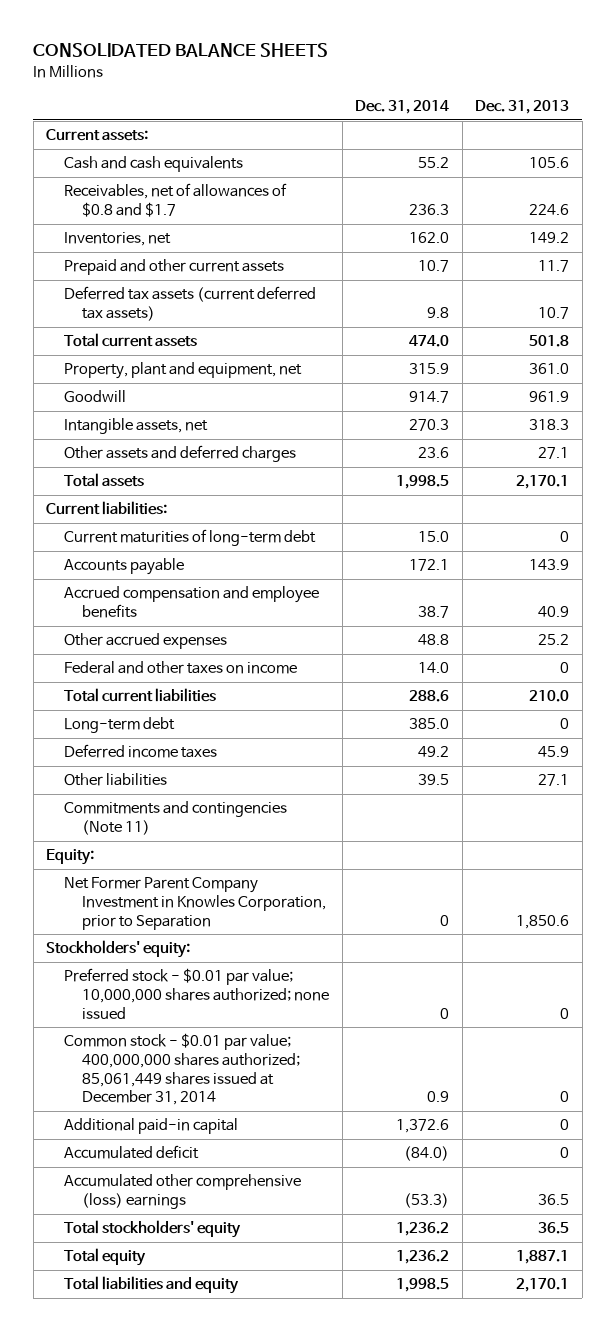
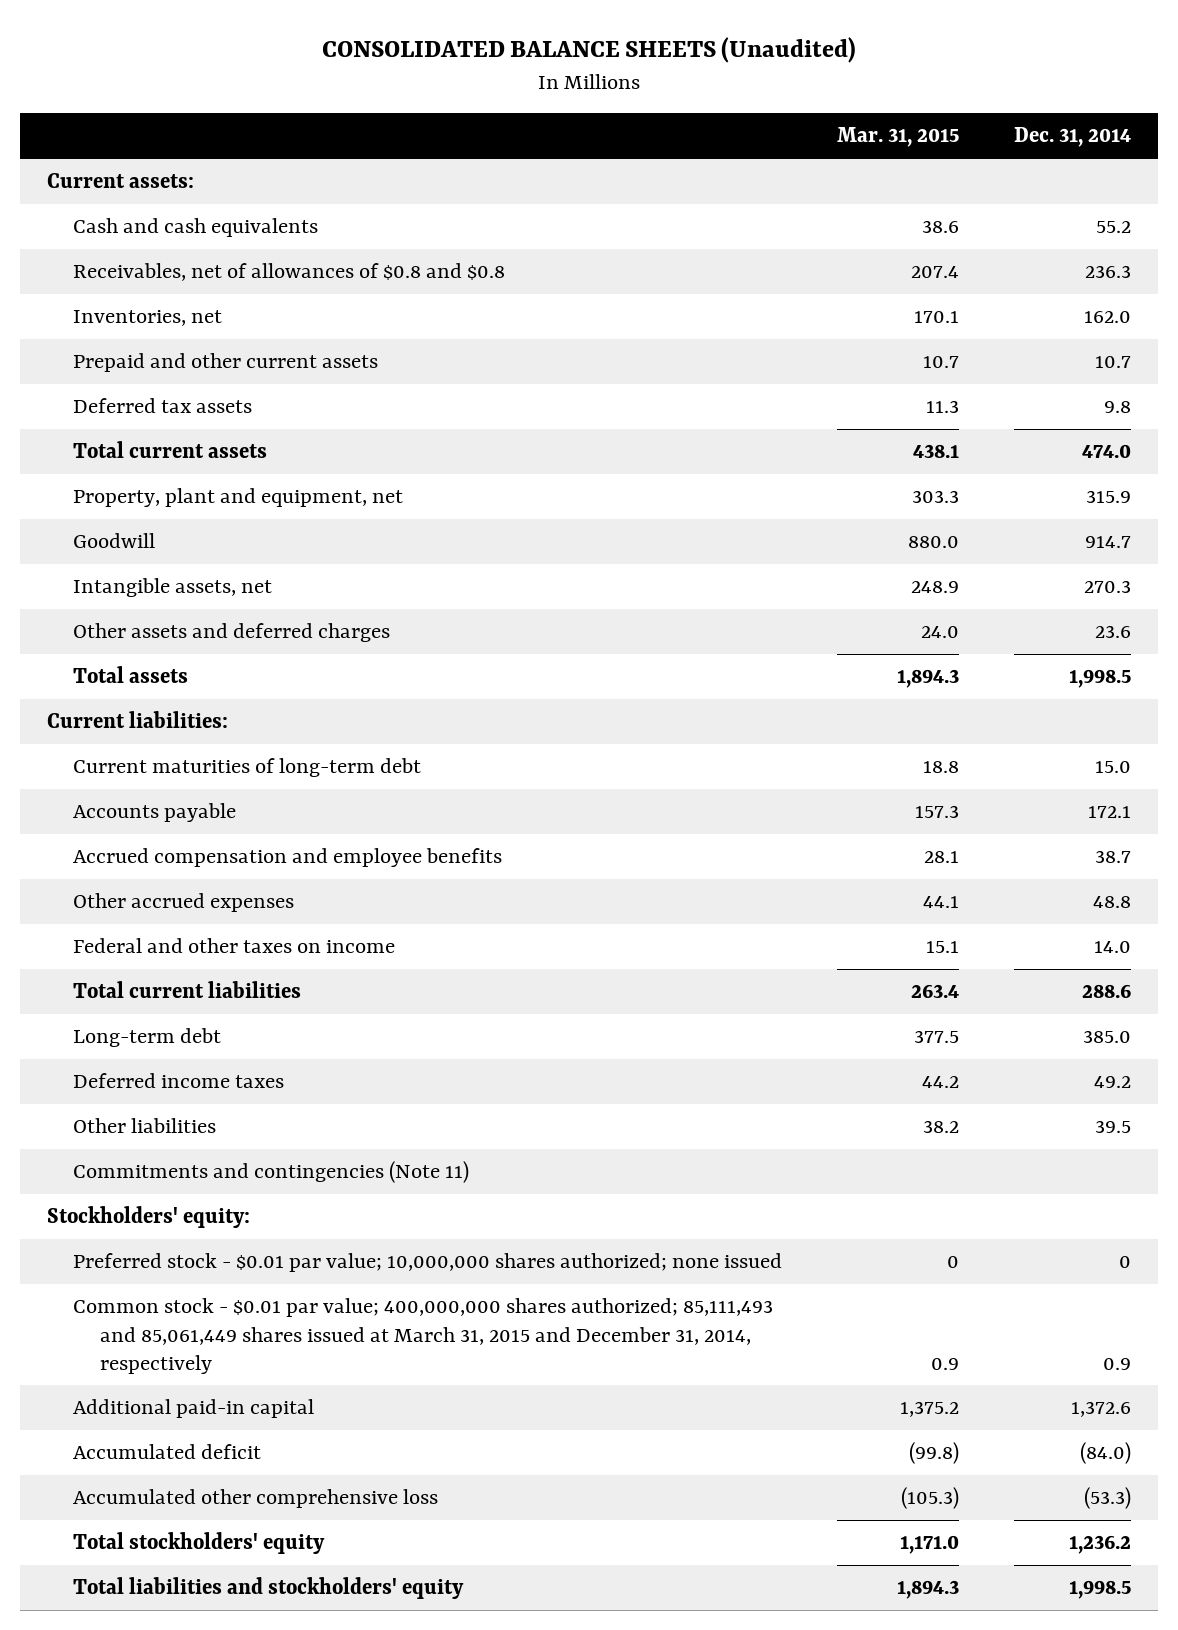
- CONSOLIDATED BALANCE SHEETS
+ CONSOLIDATED BALANCE SHEETS (Unaudited)
- | Dec. 31, 2014 | Dec. 31, 2013
+ | Mar. 31, 2015 | Dec. 31, 2014
- Receivables, net of allowances of $0.8 and $1.7 | 236.3 | 224.6
+ Receivables, net of allowances of $0.8 and $0.8 | 207.4 | 236.3
- Deferred tax assets (current deferred tax assets) | 9.8 | 10.7
+ Deferred tax assets | 11.3 | 9.8
- Equity:
- Net Former Parent Company Investment in Knowles Corporation, prior to Separation | 0 | 1,850.6
- Common stock - $0.01 par value; 400,000,000 shares authorized; 85,061,449 shares issued at December 31, 2014 | 0.9 | 0
+ Common stock - $0.01 par value; 400,000,000 shares authorized; 85,111,493 and 85,061,449 shares issued at March 31, 2015 and December 31, 2014, respectively | 0.9 | 0.9
- Accumulated other comprehensive (loss) earnings | (53.3) | 36.5
+ Accumulated other comprehensive loss | (105.3) | (53.3)
- Total equity | 1,236.2 | 1,887.1
- Total liabilities and equity | 1,998.5 | 2,170.1
+ Total liabilities and stockholders' equity | 1,894.3 | 1,998.5

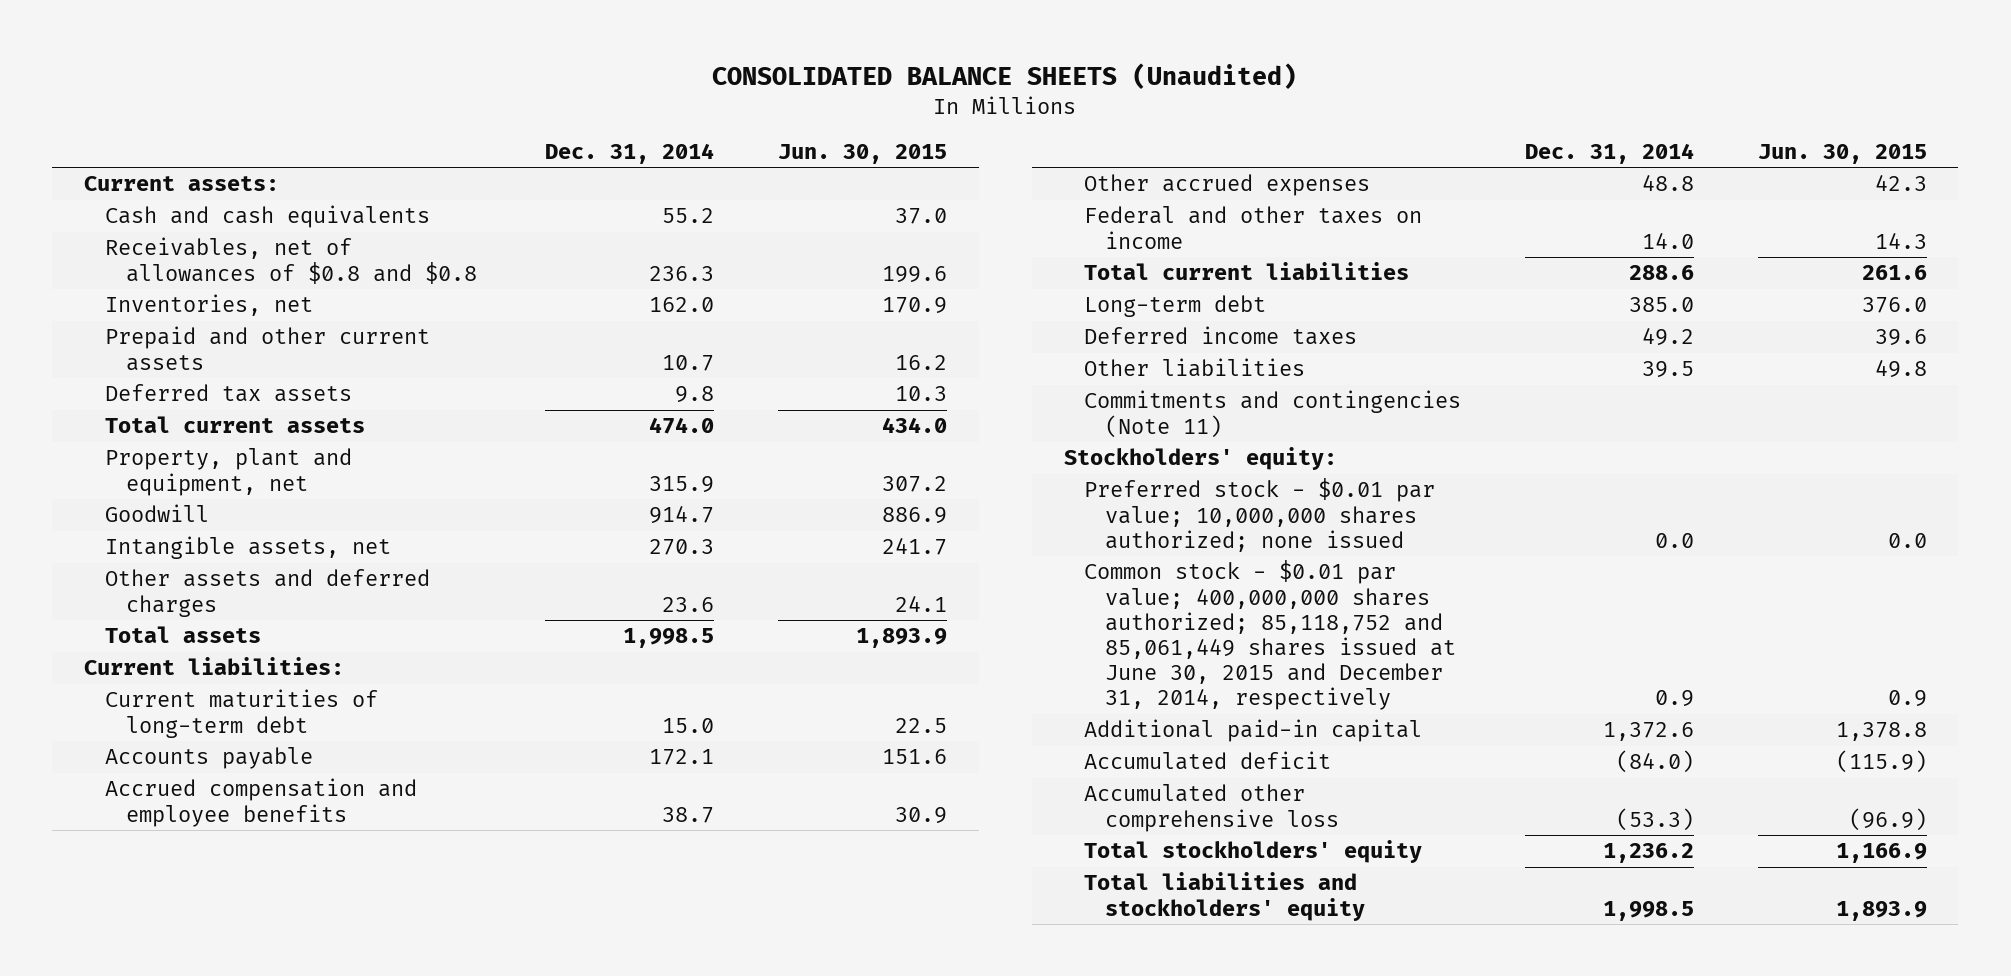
- | Mar. 31, 2015 | Dec. 31, 2014
+ | Dec. 31, 2014 | Jun. 30, 2015
- Preferred stock - $0.01 par value; 10,000,000 shares authorized; none issued | 0 | 0
- Common stock - $0.01 par value; 400,000,000 shares authorized; 85,111,493 and 85,061,449 shares issued at March 31, 2015 and December 31, 2014, respectively | 0.9 | 0.9
+ Preferred stock - $0.01 par value; 10,000,000 shares authorized; none issued | 0.0 | 0.0
+ Common stock - $0.01 par value; 400,000,000 shares authorized; 85,118,752 and 85,061,449 shares issued at June 30, 2015 and December 31, 2014, respectively | 0.9 | 0.9

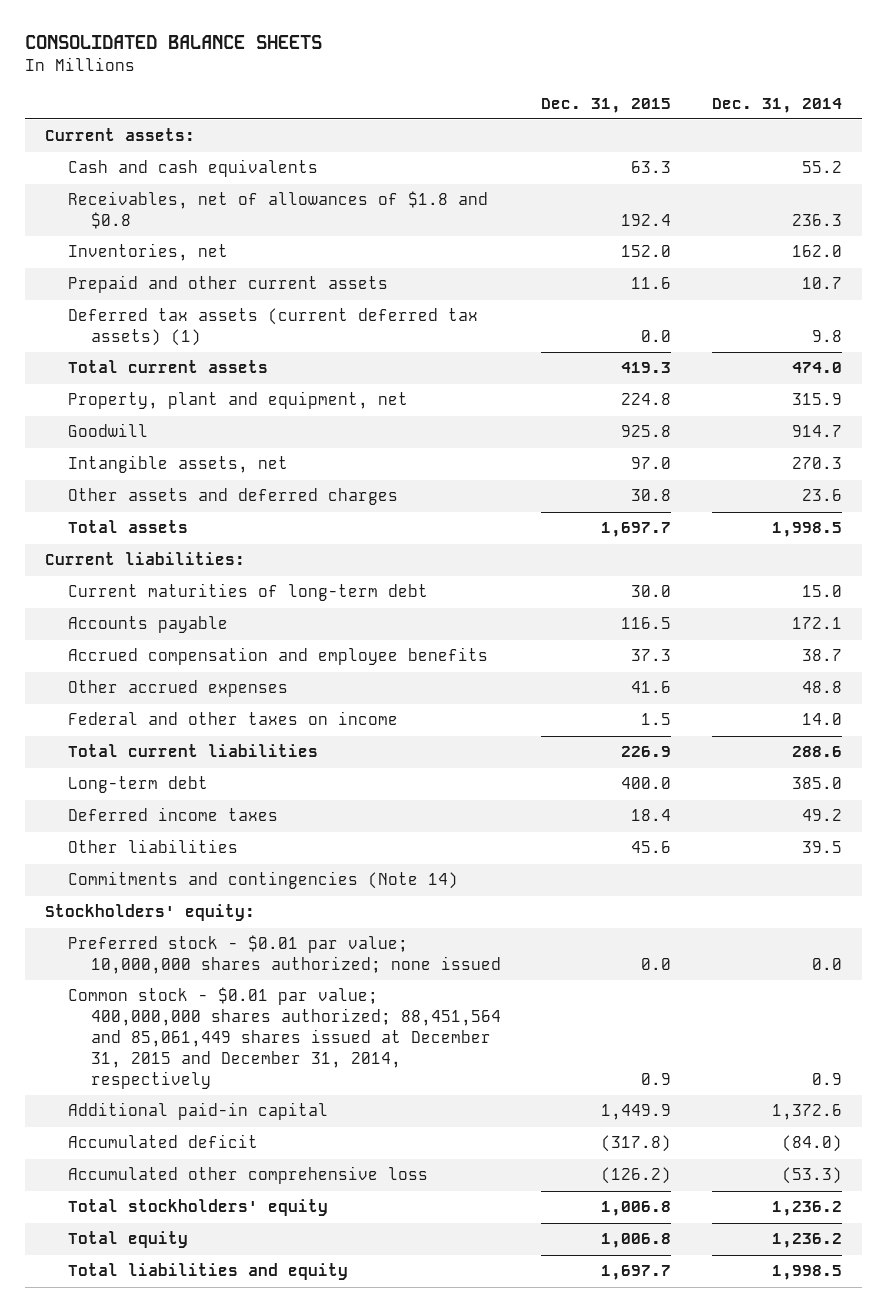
- CONSOLIDATED BALANCE SHEETS (Unaudited)
+ CONSOLIDATED BALANCE SHEETS
- | Dec. 31, 2014 | Jun. 30, 2015
+ | Dec. 31, 2015 | Dec. 31, 2014
- Receivables, net of allowances of $0.8 and $0.8 | 236.3 | 199.6
+ Receivables, net of allowances of $1.8 and $0.8 | 192.4 | 236.3
- Deferred tax assets | 9.8 | 10.3
+ Deferred tax assets (current deferred tax assets) (1) | 0.0 | 9.8
- Commitments and contingencies (Note 11)
+ Commitments and contingencies (Note 14)
- Common stock - $0.01 par value; 400,000,000 shares authorized; 85,118,752 and 85,061,449 shares issued at June 30, 2015 and December 31, 2014, respectively | 0.9 | 0.9
+ Common stock - $0.01 par value; 400,000,000 shares authorized; 88,451,564 and 85,061,449 shares issued at December 31, 2015 and December 31, 2014, respectively | 0.9 | 0.9
- Total liabilities and stockholders' equity | 1,998.5 | 1,893.9
+ Total equity | 1,006.8 | 1,236.2
+ Total liabilities and equity | 1,697.7 | 1,998.5

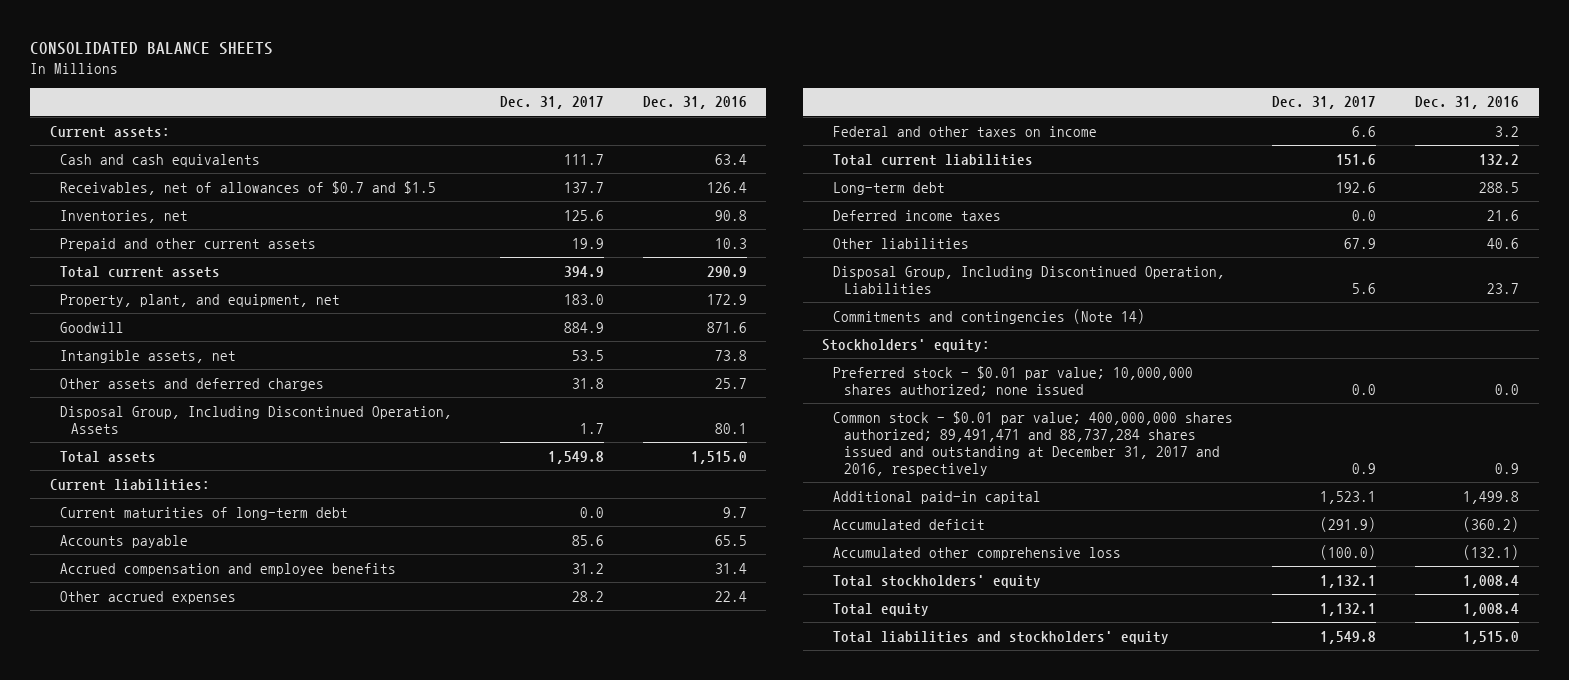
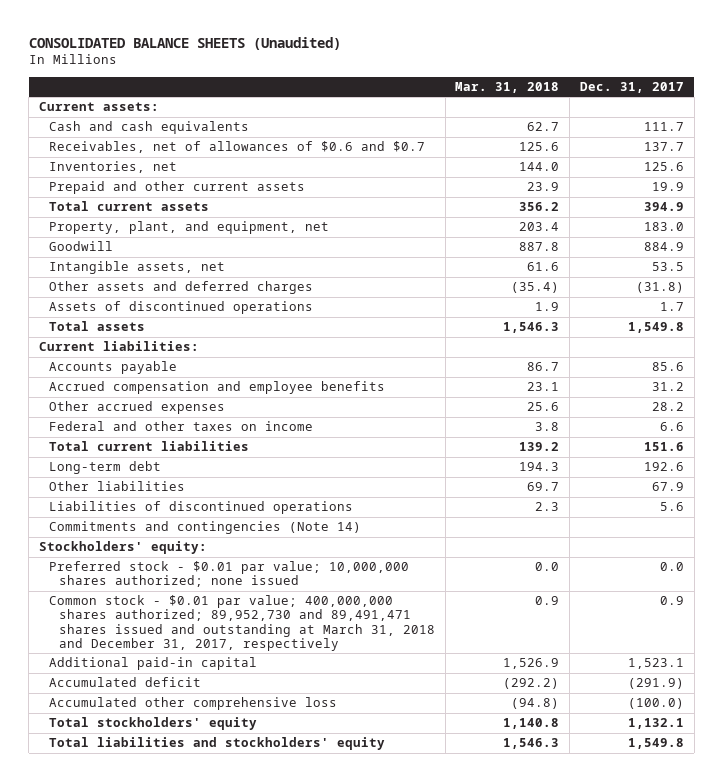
- CONSOLIDATED BALANCE SHEETS
+ CONSOLIDATED BALANCE SHEETS (Unaudited)
- | Dec. 31, 2017 | Dec. 31, 2016
+ | Mar. 31, 2018 | Dec. 31, 2017
- Receivables, net of allowances of $0.7 and $1.5 | 137.7 | 126.4
+ Receivables, net of allowances of $0.6 and $0.7 | 125.6 | 137.7
- Other assets and deferred charges | 31.8 | 25.7
- Disposal Group, Including Discontinued Operation, Assets | 1.7 | 80.1
+ Other assets and deferred charges | (35.4) | (31.8)
+ Assets of discontinued operations | 1.9 | 1.7
- Current maturities of long-term debt | 0.0 | 9.7
- Deferred income taxes | 0.0 | 21.6
- Disposal Group, Including Discontinued Operation, Liabilities | 5.6 | 23.7
+ Liabilities of discontinued operations | 2.3 | 5.6
- Common stock - $0.01 par value; 400,000,000 shares authorized; 89,491,471 and 88,737,284 shares issued and outstanding at December 31, 2017 and 2016, respectively | 0.9 | 0.9
+ Common stock - $0.01 par value; 400,000,000 shares authorized; 89,952,730 and 89,491,471 shares issued and outstanding at March 31, 2018 and December 31, 2017, respectively | 0.9 | 0.9
- Total equity | 1,132.1 | 1,008.4

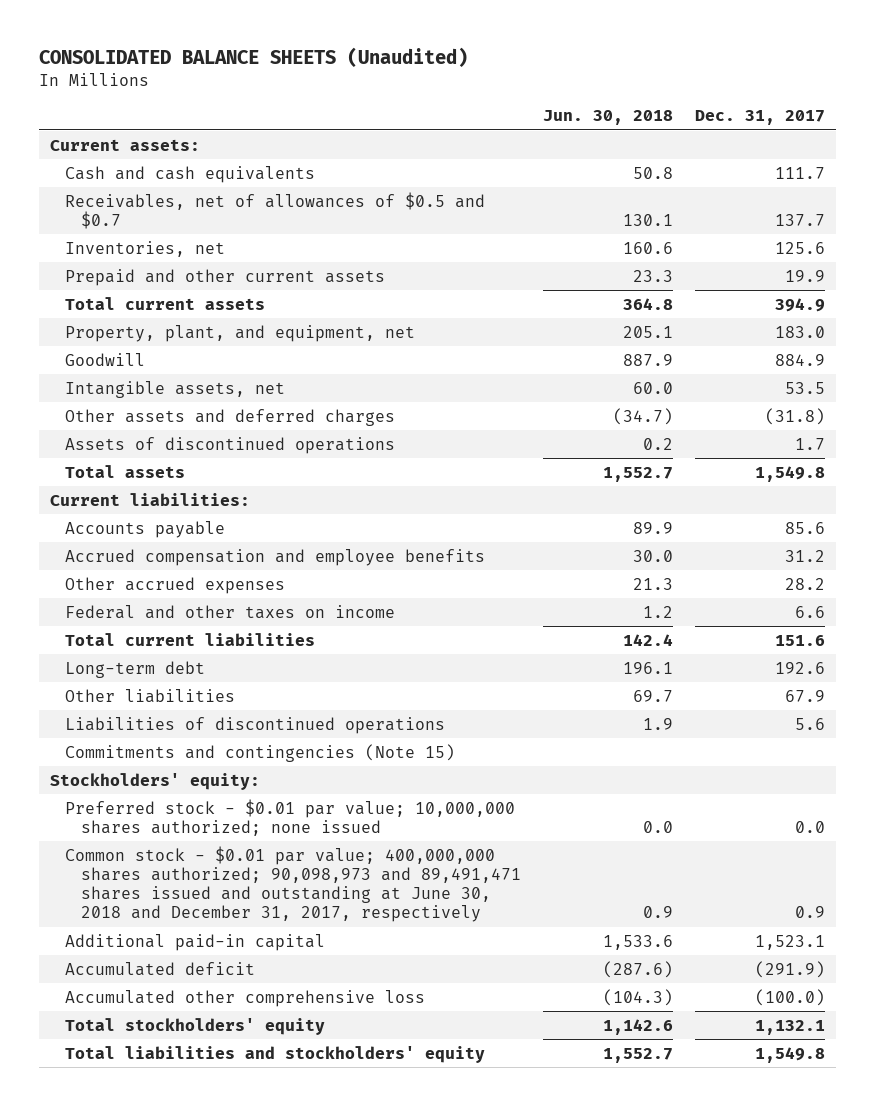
- | Mar. 31, 2018 | Dec. 31, 2017
+ | Jun. 30, 2018 | Dec. 31, 2017
- Receivables, net of allowances of $0.6 and $0.7 | 125.6 | 137.7
+ Receivables, net of allowances of $0.5 and $0.7 | 130.1 | 137.7
- Commitments and contingencies (Note 14)
+ Commitments and contingencies (Note 15)
- Common stock - $0.01 par value; 400,000,000 shares authorized; 89,952,730 and 89,491,471 shares issued and outstanding at March 31, 2018 and December 31, 2017, respectively | 0.9 | 0.9
+ Common stock - $0.01 par value; 400,000,000 shares authorized; 90,098,973 and 89,491,471 shares issued and outstanding at June 30, 2018 and December 31, 2017, respectively | 0.9 | 0.9

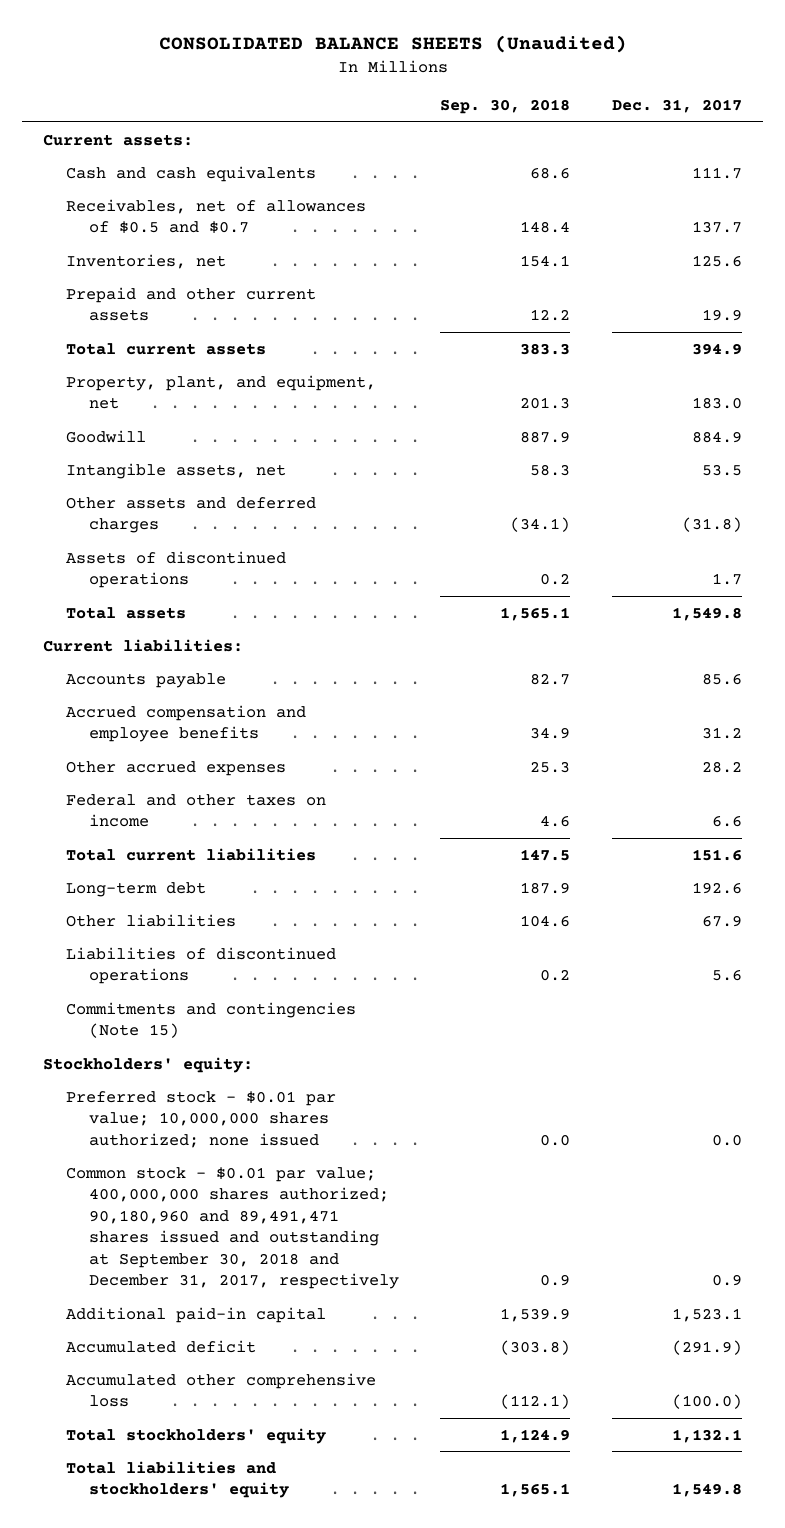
- | Jun. 30, 2018 | Dec. 31, 2017
+ | Sep. 30, 2018 | Dec. 31, 2017
- Common stock - $0.01 par value; 400,000,000 shares authorized; 90,098,973 and 89,491,471 shares issued and outstanding at June 30, 2018 and December 31, 2017, respectively | 0.9 | 0.9
+ Common stock - $0.01 par value; 400,000,000 shares authorized; 90,180,960 and 89,491,471 shares issued and outstanding at September 30, 2018 and December 31, 2017, respectively | 0.9 | 0.9

